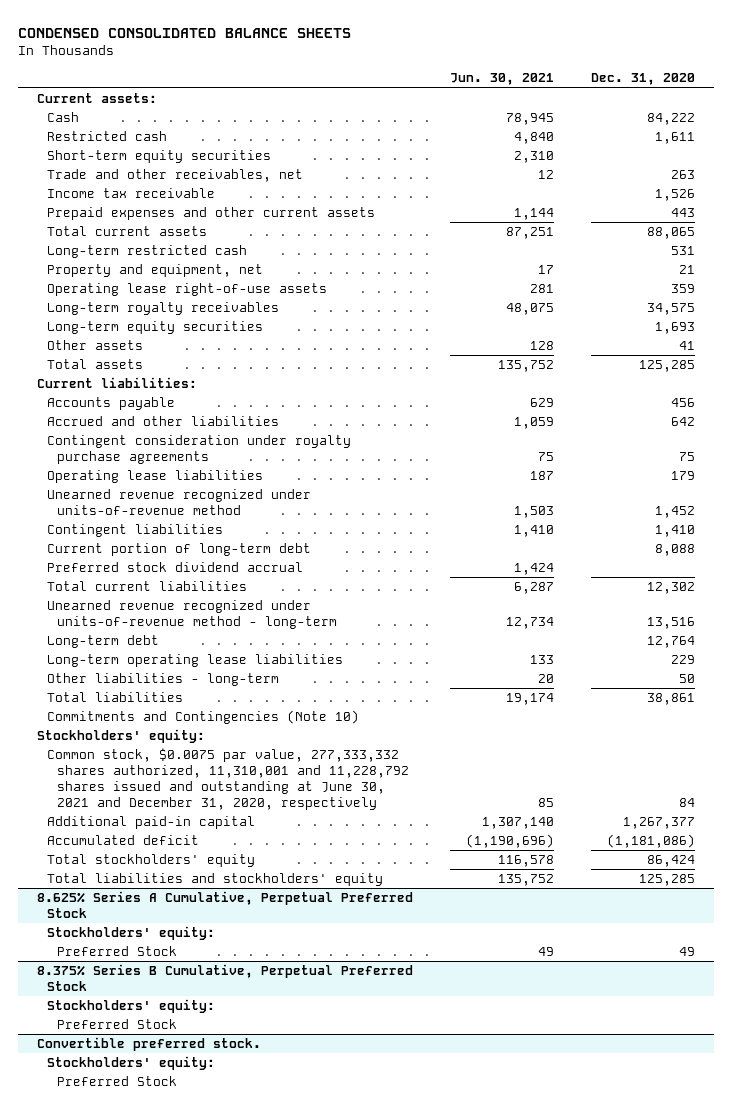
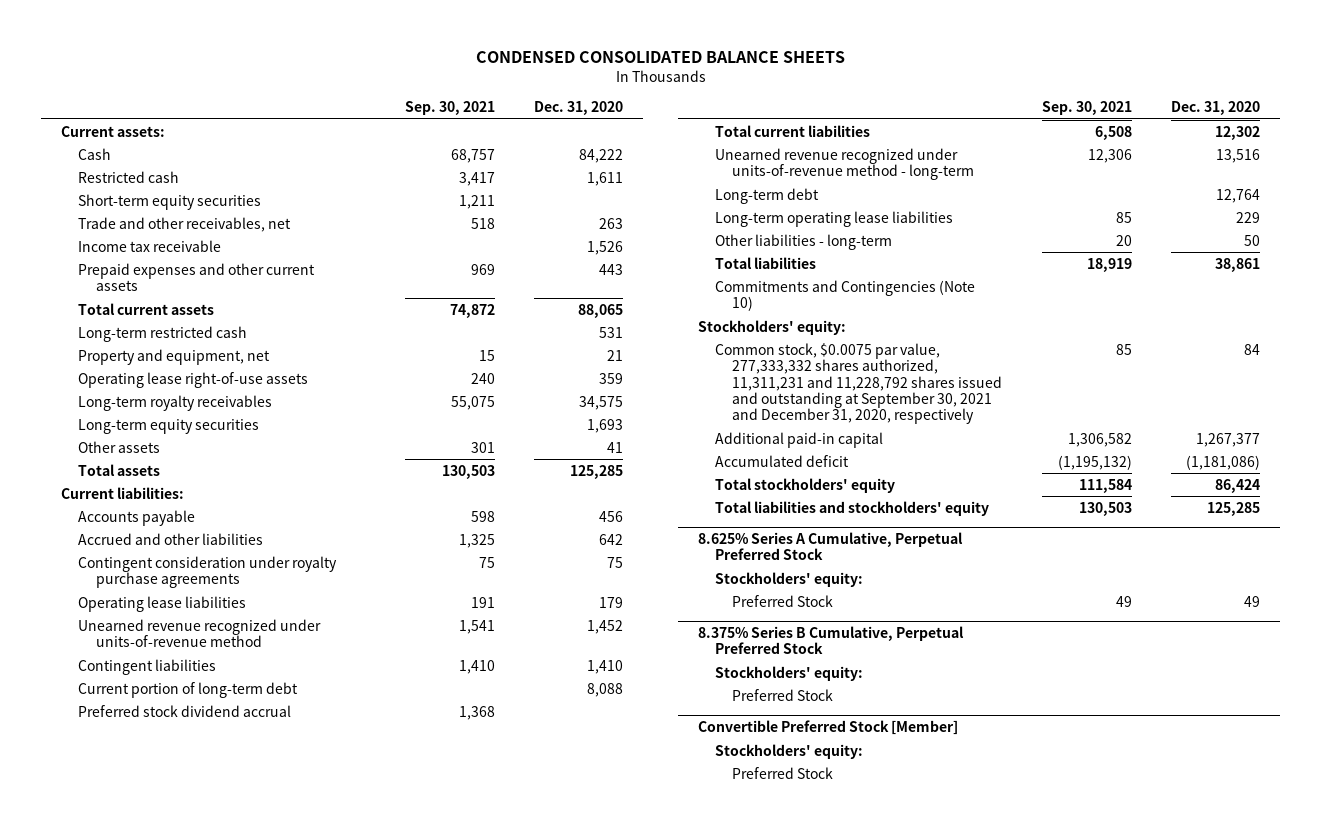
- | Jun. 30, 2021 | Dec. 31, 2020
+ | Sep. 30, 2021 | Dec. 31, 2020
- Common stock, $0.0075 par value, 277,333,332 shares authorized, 11,310,001 and 11,228,792 shares issued and outstanding at June 30, 2021 and December 31, 2020, respectively | 85 | 84
+ Common stock, $0.0075 par value, 277,333,332 shares authorized, 11,311,231 and 11,228,792 shares issued and outstanding at September 30, 2021 and December 31, 2020, respectively | 85 | 84
- Convertible preferred stock.
+ Convertible Preferred Stock [Member]

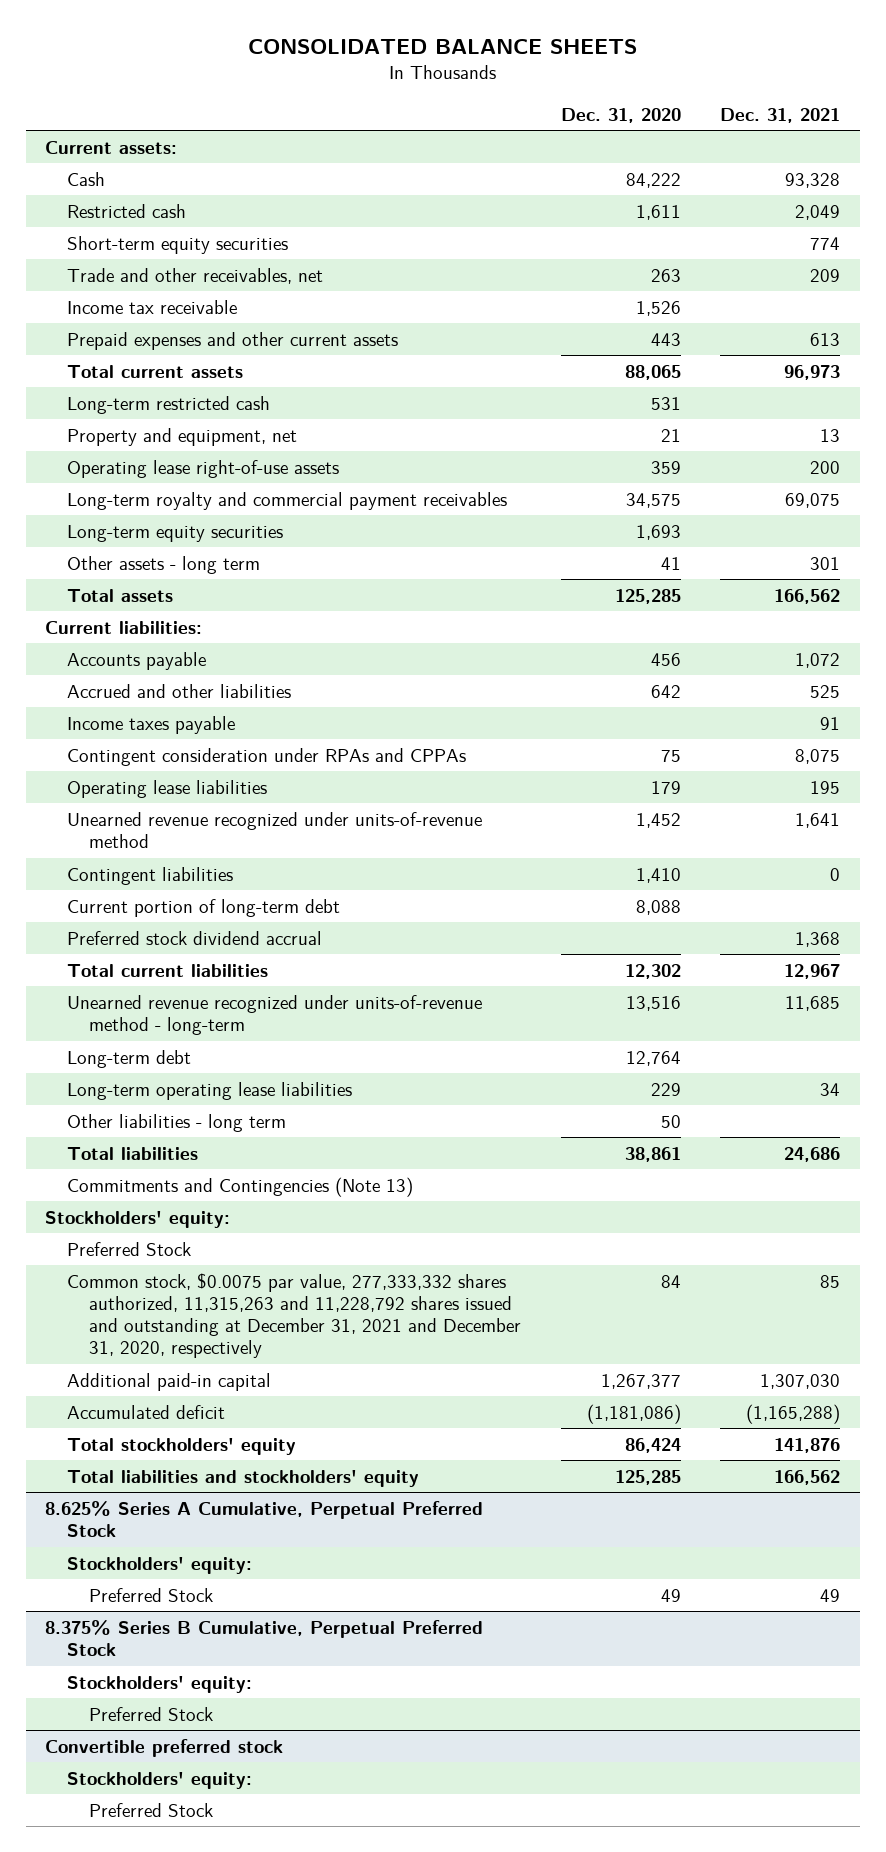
- CONDENSED CONSOLIDATED BALANCE SHEETS
+ CONSOLIDATED BALANCE SHEETS
- | Sep. 30, 2021 | Dec. 31, 2020
+ | Dec. 31, 2020 | Dec. 31, 2021
- Long-term royalty receivables | 55,075 | 34,575
+ Long-term royalty and commercial payment receivables | 34,575 | 69,075
- Other assets | 301 | 41
+ Other assets - long term | 41 | 301
- Contingent consideration under royalty purchase agreements | 75 | 75
+ Income taxes payable | | 91
+ Contingent consideration under RPAs and CPPAs | 75 | 8,075
- Other liabilities - long-term | 20 | 50
+ Other liabilities - long term | 50 |
- Commitments and Contingencies (Note 10)
+ Commitments and Contingencies (Note 13)
- Common stock, $0.0075 par value, 277,333,332 shares authorized, 11,311,231 and 11,228,792 shares issued and outstanding at September 30, 2021 and December 31, 2020, respectively | 85 | 84
+ Preferred Stock
+ Common stock, $0.0075 par value, 277,333,332 shares authorized, 11,315,263 and 11,228,792 shares issued and outstanding at December 31, 2021 and December 31, 2020, respectively | 84 | 85
- Convertible Preferred Stock [Member]
+ Convertible preferred stock

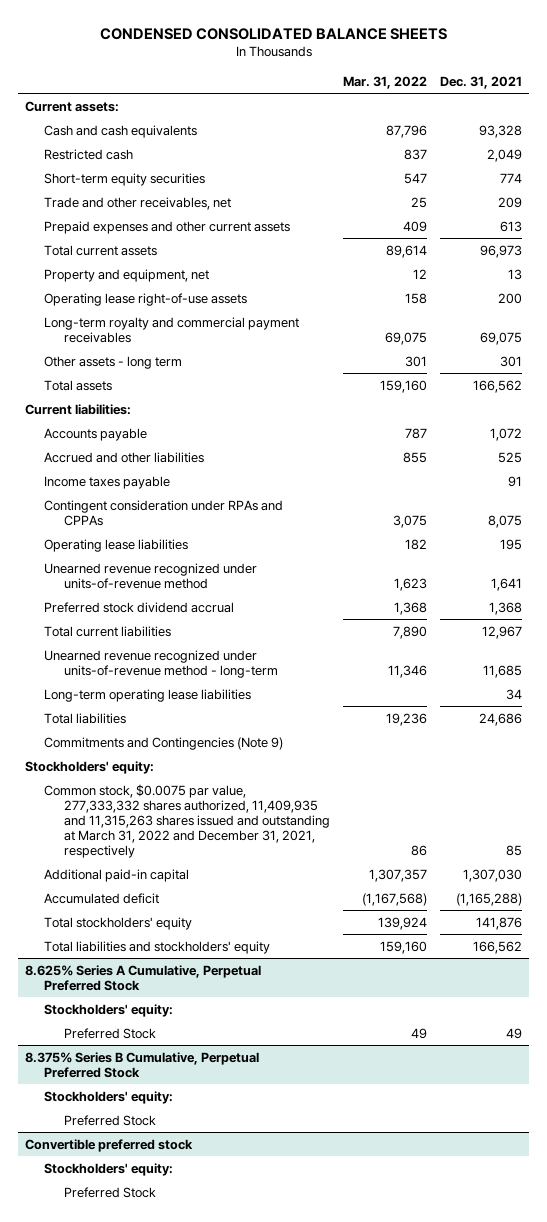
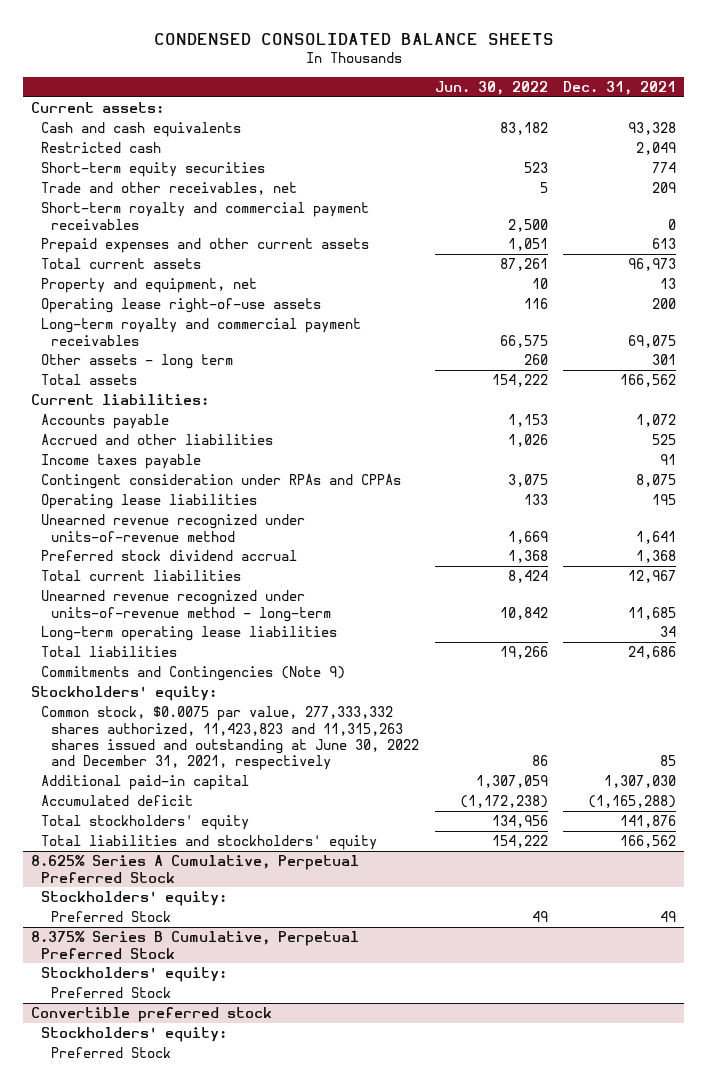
- | Mar. 31, 2022 | Dec. 31, 2021
+ | Jun. 30, 2022 | Dec. 31, 2021
+ Short-term royalty and commercial payment receivables | 2,500 | 0
- Common stock, $0.0075 par value, 277,333,332 shares authorized, 11,409,935 and 11,315,263 shares issued and outstanding at March 31, 2022 and December 31, 2021, respectively | 86 | 85
+ Common stock, $0.0075 par value, 277,333,332 shares authorized, 11,423,823 and 11,315,263 shares issued and outstanding at June 30, 2022 and December 31, 2021, respectively | 86 | 85

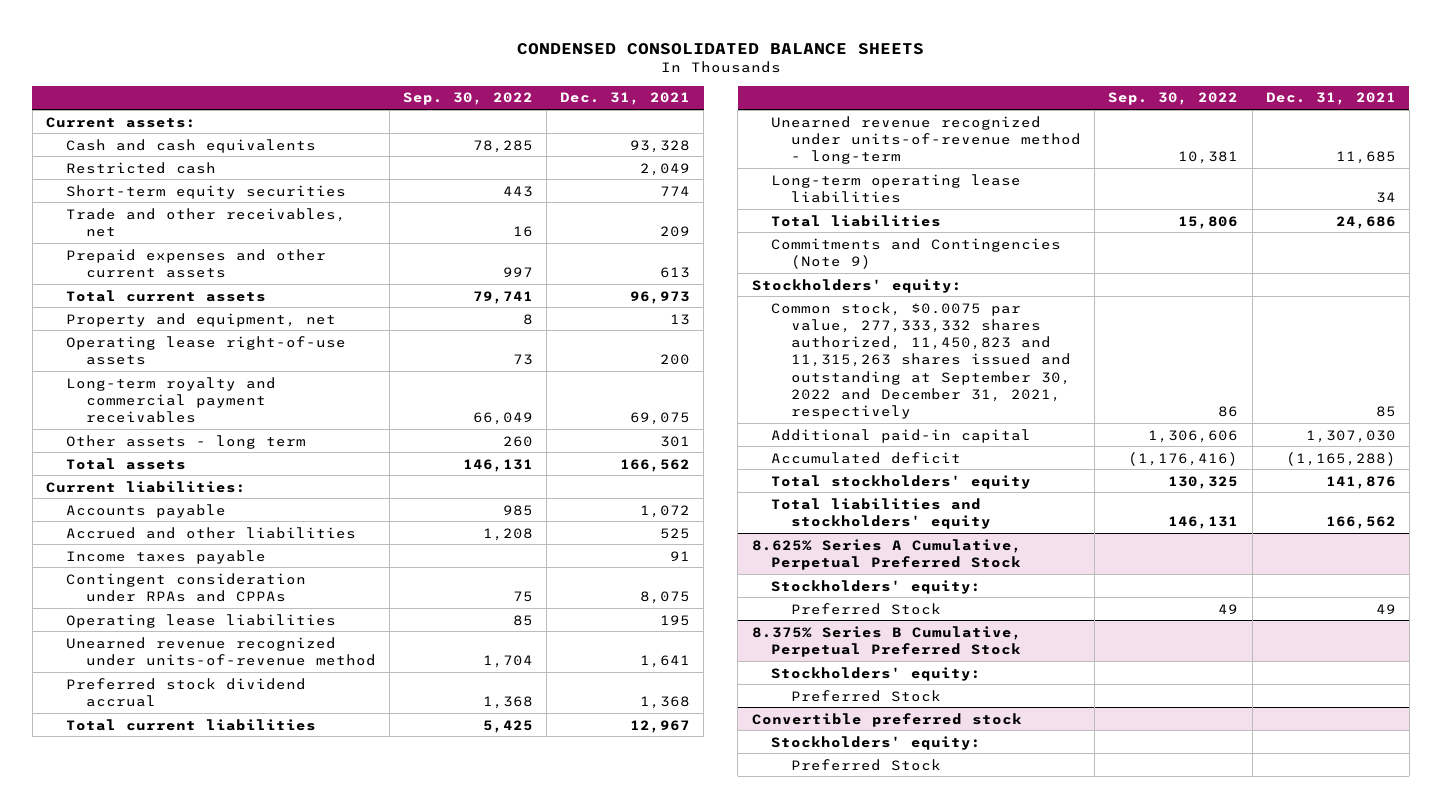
- | Jun. 30, 2022 | Dec. 31, 2021
+ | Sep. 30, 2022 | Dec. 31, 2021
- Short-term royalty and commercial payment receivables | 2,500 | 0
- Common stock, $0.0075 par value, 277,333,332 shares authorized, 11,423,823 and 11,315,263 shares issued and outstanding at June 30, 2022 and December 31, 2021, respectively | 86 | 85
+ Common stock, $0.0075 par value, 277,333,332 shares authorized, 11,450,823 and 11,315,263 shares issued and outstanding at September 30, 2022 and December 31, 2021, respectively | 86 | 85

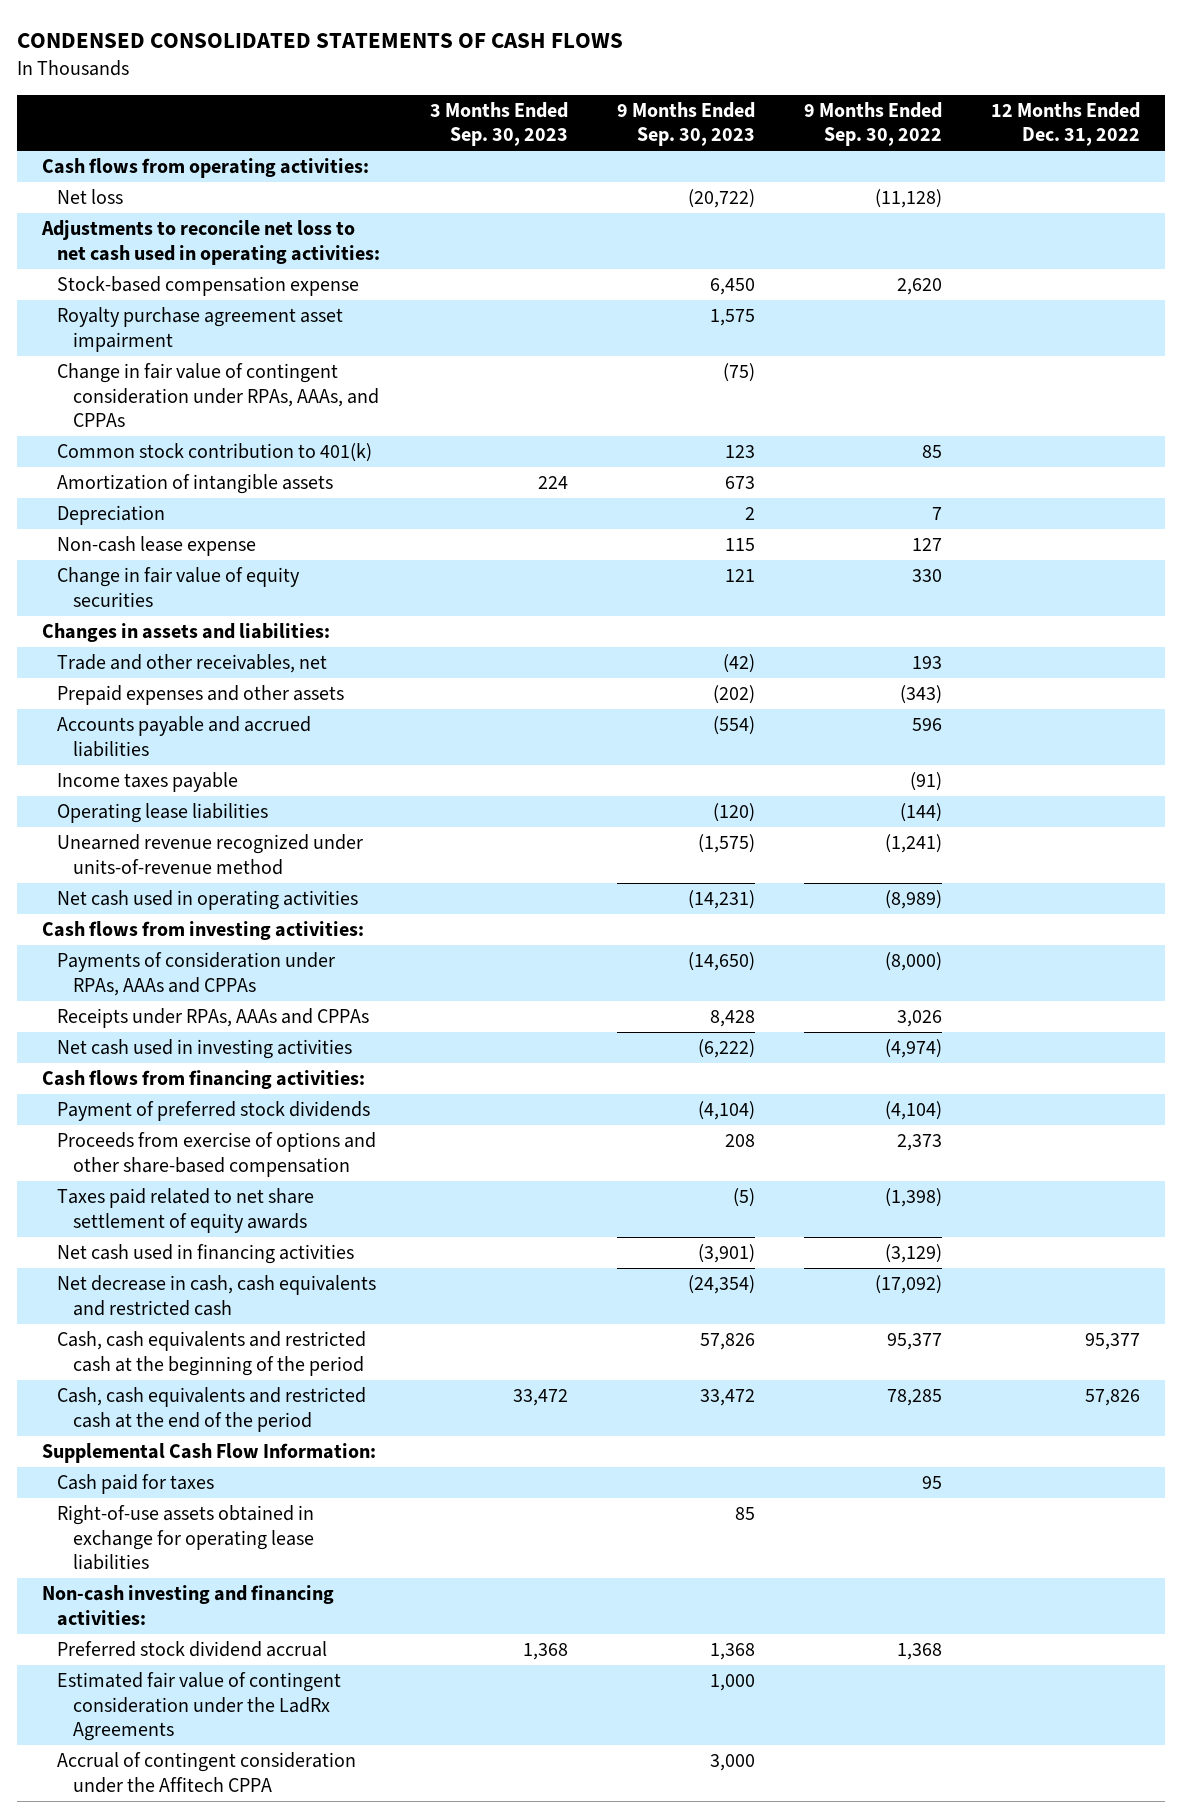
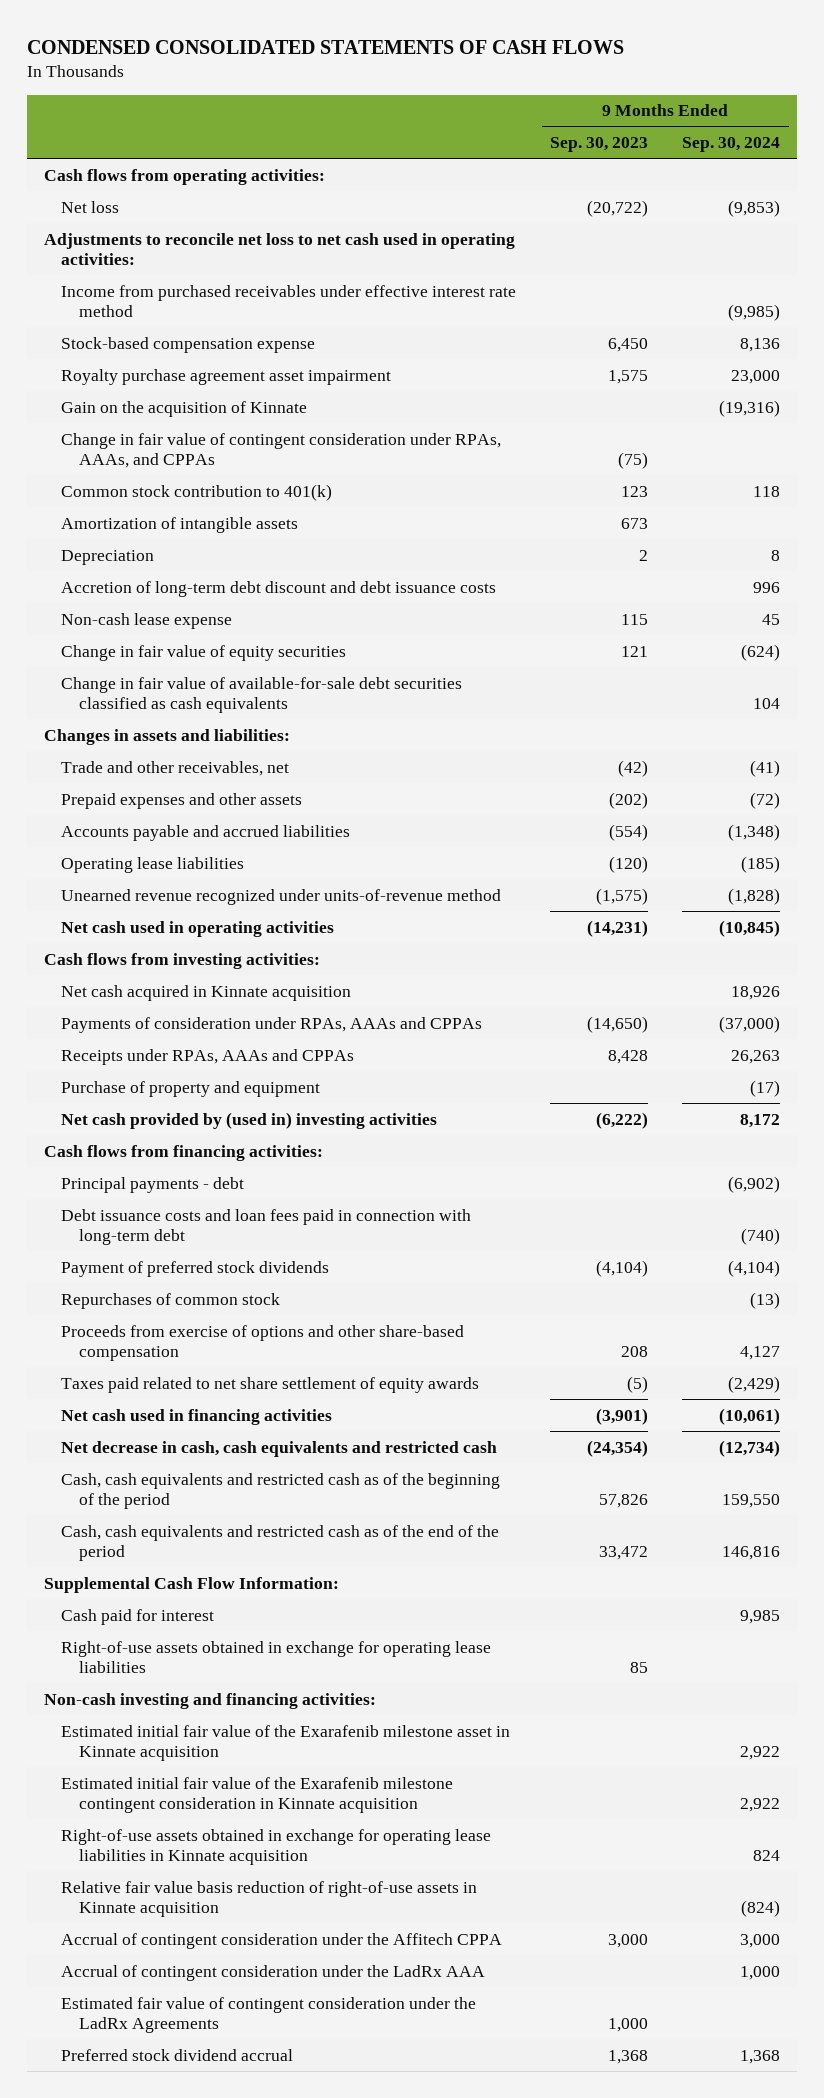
- | 3 Months Ended Sep. 30, 2023 | 9 Months Ended Sep. 30, 2023 | 9 Months Ended Sep. 30, 2022 | 12 Months Ended Dec. 31, 2022
+ | 9 Months Ended Sep. 30, 2023 | 9 Months Ended Sep. 30, 2024
+ Income from purchased receivables under effective interest rate method | | (9,985)
+ Gain on the acquisition of Kinnate | | (19,316)
+ Accretion of long-term debt discount and debt issuance costs | | 996
+ Change in fair value of available-for-sale debt securities classified as cash equivalents | | 104
- Income taxes payable | | | (91) |
+ Net cash acquired in Kinnate acquisition | | 18,926
- Net cash used in investing activities | | (6,222) | (4,974) |
+ Purchase of property and equipment | | (17)
+ Net cash provided by (used in) investing activities | (6,222) | 8,172
+ Principal payments - debt | | (6,902)
+ Debt issuance costs and loan fees paid in connection with long-term debt | | (740)
+ Repurchases of common stock | | (13)
- Cash, cash equivalents and restricted cash at the beginning of the period | | 57,826 | 95,377 | 95,377
- Cash, cash equivalents and restricted cash at the end of the period | 33,472 | 33,472 | 78,285 | 57,826
+ Cash, cash equivalents and restricted cash as of the beginning of the period | 57,826 | 159,550
+ Cash, cash equivalents and restricted cash as of the end of the period | 33,472 | 146,816
- Cash paid for taxes | | | 95 |
+ Cash paid for interest | | 9,985
+ Estimated initial fair value of the Exarafenib milestone asset in Kinnate acquisition | | 2,922
+ Estimated initial fair value of the Exarafenib milestone contingent consideration in Kinnate acquisition | | 2,922
+ Right-of-use assets obtained in exchange for operating lease liabilities in Kinnate acquisition | | 824
+ Relative fair value basis reduction of right-of-use assets in Kinnate acquisition | | (824)
+ Accrual of contingent consideration under the LadRx AAA | | 1,000
moved down: Estimated fair value of contingent consideration under the LadRx Agreements | 1,000 |
moved down: Preferred stock dividend accrual | 1,368 | 1,368

